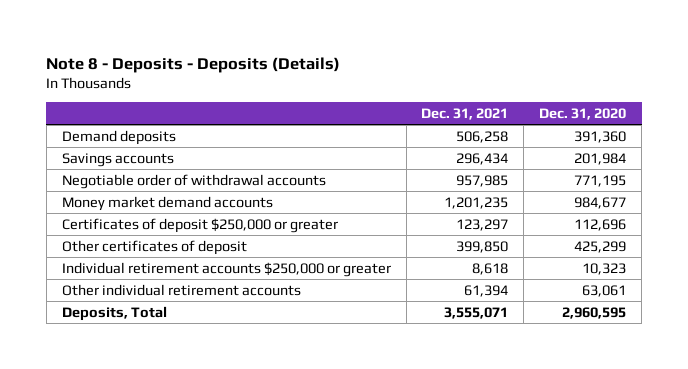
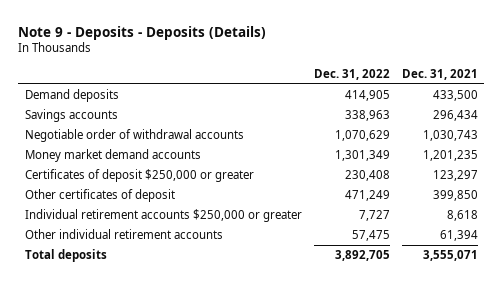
- Note 8 - Deposits - Deposits (Details)
+ Note 9 - Deposits - Deposits (Details)
- | Dec. 31, 2021 | Dec. 31, 2020
+ | Dec. 31, 2022 | Dec. 31, 2021
- Demand deposits | 506,258 | 391,360
+ Demand deposits | 414,905 | 433,500
- Negotiable order of withdrawal accounts | 957,985 | 771,195
+ Negotiable order of withdrawal accounts | 1,070,629 | 1,030,743
- Deposits, Total | 3,555,071 | 2,960,595
+ Total deposits | 3,892,705 | 3,555,071

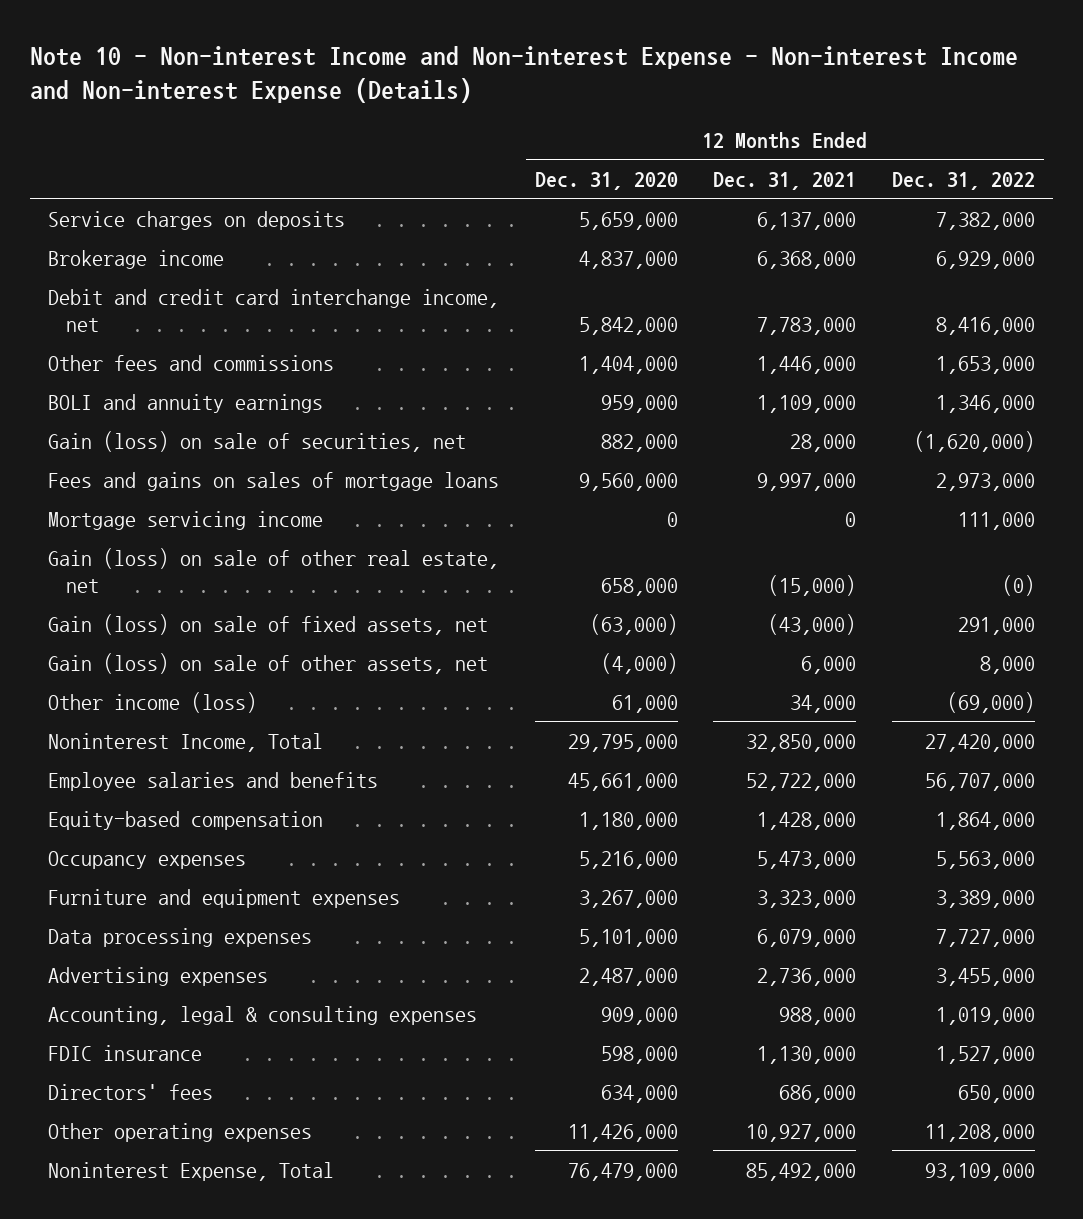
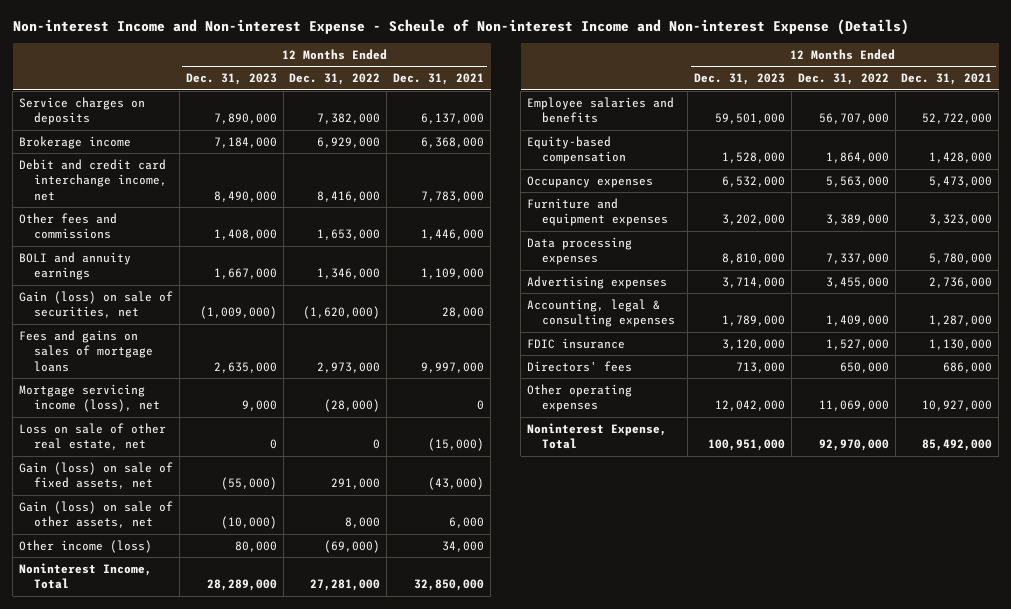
- Note 10 - Non-interest Income and Non-interest Expense - Non-interest Income and Non-interest Expense (Details)
+ Non-interest Income and Non-interest Expense - Scheule of Non-interest Income and Non-interest Expense (Details)
- | 12 Months Ended Dec. 31, 2020 | 12 Months Ended Dec. 31, 2021 | 12 Months Ended Dec. 31, 2022
+ | 12 Months Ended Dec. 31, 2023 | 12 Months Ended Dec. 31, 2022 | 12 Months Ended Dec. 31, 2021
- Mortgage servicing income | 0 | 0 | 111,000
- Gain (loss) on sale of other real estate, net | 658,000 | (15,000) | (0)
+ Mortgage servicing income (loss), net | 9,000 | (28,000) | 0
+ Loss on sale of other real estate, net | 0 | 0 | (15,000)
- Noninterest Income, Total | 29,795,000 | 32,850,000 | 27,420,000
+ Noninterest Income, Total | 28,289,000 | 27,281,000 | 32,850,000
- Data processing expenses | 5,101,000 | 6,079,000 | 7,727,000
+ Data processing expenses | 8,810,000 | 7,337,000 | 5,780,000
- Accounting, legal & consulting expenses | 909,000 | 988,000 | 1,019,000
+ Accounting, legal & consulting expenses | 1,789,000 | 1,409,000 | 1,287,000
- Other operating expenses | 11,426,000 | 10,927,000 | 11,208,000
- Noninterest Expense, Total | 76,479,000 | 85,492,000 | 93,109,000
+ Other operating expenses | 12,042,000 | 11,069,000 | 10,927,000
+ Noninterest Expense, Total | 100,951,000 | 92,970,000 | 85,492,000

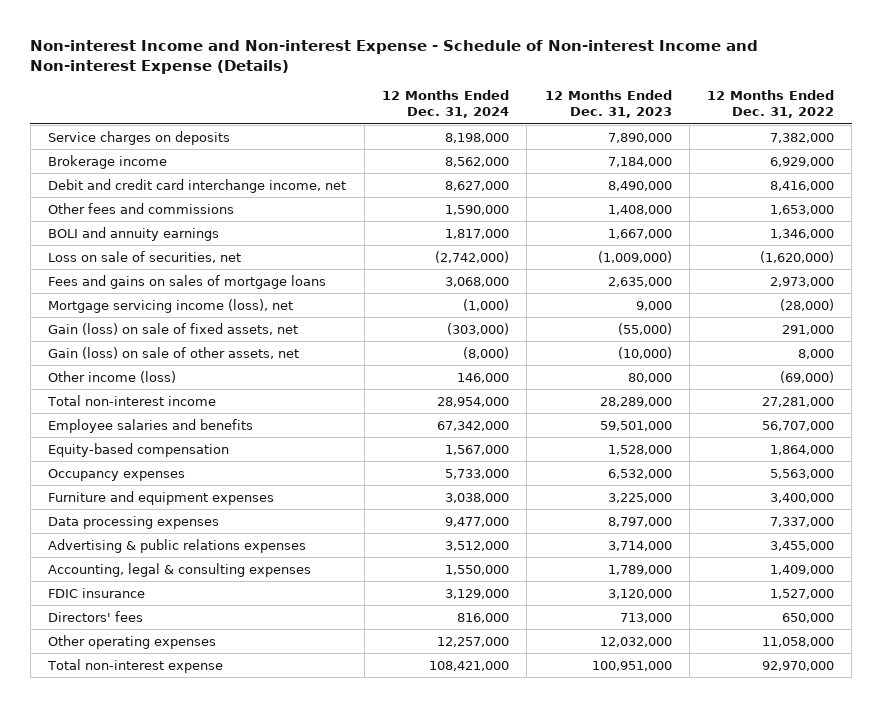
- Non-interest Income and Non-interest Expense - Scheule of Non-interest Income and Non-interest Expense (Details)
+ Non-interest Income and Non-interest Expense - Schedule of Non-interest Income and Non-interest Expense (Details)
- | 12 Months Ended Dec. 31, 2023 | 12 Months Ended Dec. 31, 2022 | 12 Months Ended Dec. 31, 2021
+ | 12 Months Ended Dec. 31, 2024 | 12 Months Ended Dec. 31, 2023 | 12 Months Ended Dec. 31, 2022
- Gain (loss) on sale of securities, net | (1,009,000) | (1,620,000) | 28,000
+ Loss on sale of securities, net | (2,742,000) | (1,009,000) | (1,620,000)
- Loss on sale of other real estate, net | 0 | 0 | (15,000)
- Noninterest Income, Total | 28,289,000 | 27,281,000 | 32,850,000
+ Total non-interest income | 28,954,000 | 28,289,000 | 27,281,000
- Furniture and equipment expenses | 3,202,000 | 3,389,000 | 3,323,000
- Data processing expenses | 8,810,000 | 7,337,000 | 5,780,000
- Advertising expenses | 3,714,000 | 3,455,000 | 2,736,000
+ Furniture and equipment expenses | 3,038,000 | 3,225,000 | 3,400,000
+ Data processing expenses | 9,477,000 | 8,797,000 | 7,337,000
+ Advertising & public relations expenses | 3,512,000 | 3,714,000 | 3,455,000
- Other operating expenses | 12,042,000 | 11,069,000 | 10,927,000
- Noninterest Expense, Total | 100,951,000 | 92,970,000 | 85,492,000
+ Other operating expenses | 12,257,000 | 12,032,000 | 11,058,000
+ Total non-interest expense | 108,421,000 | 100,951,000 | 92,970,000

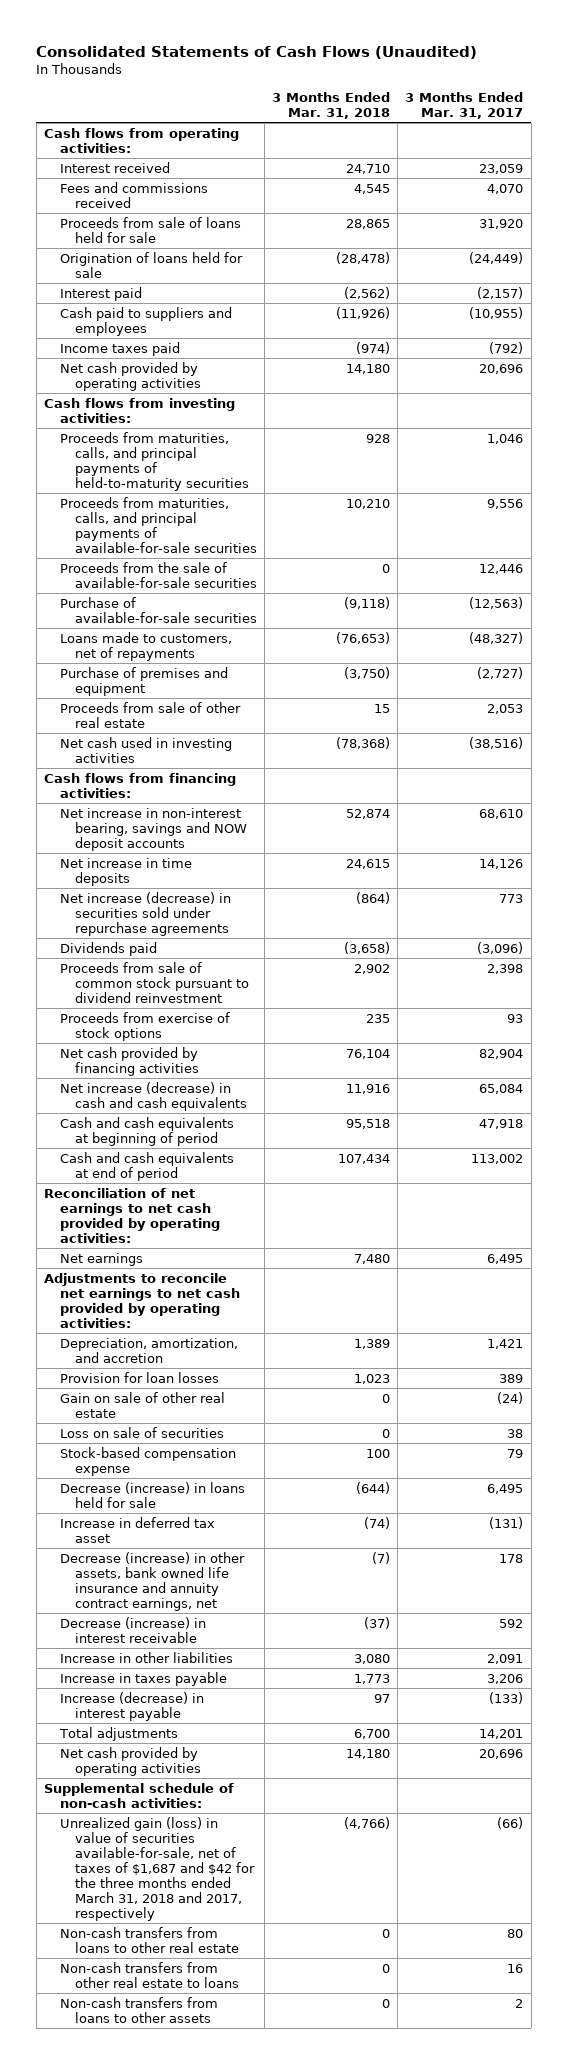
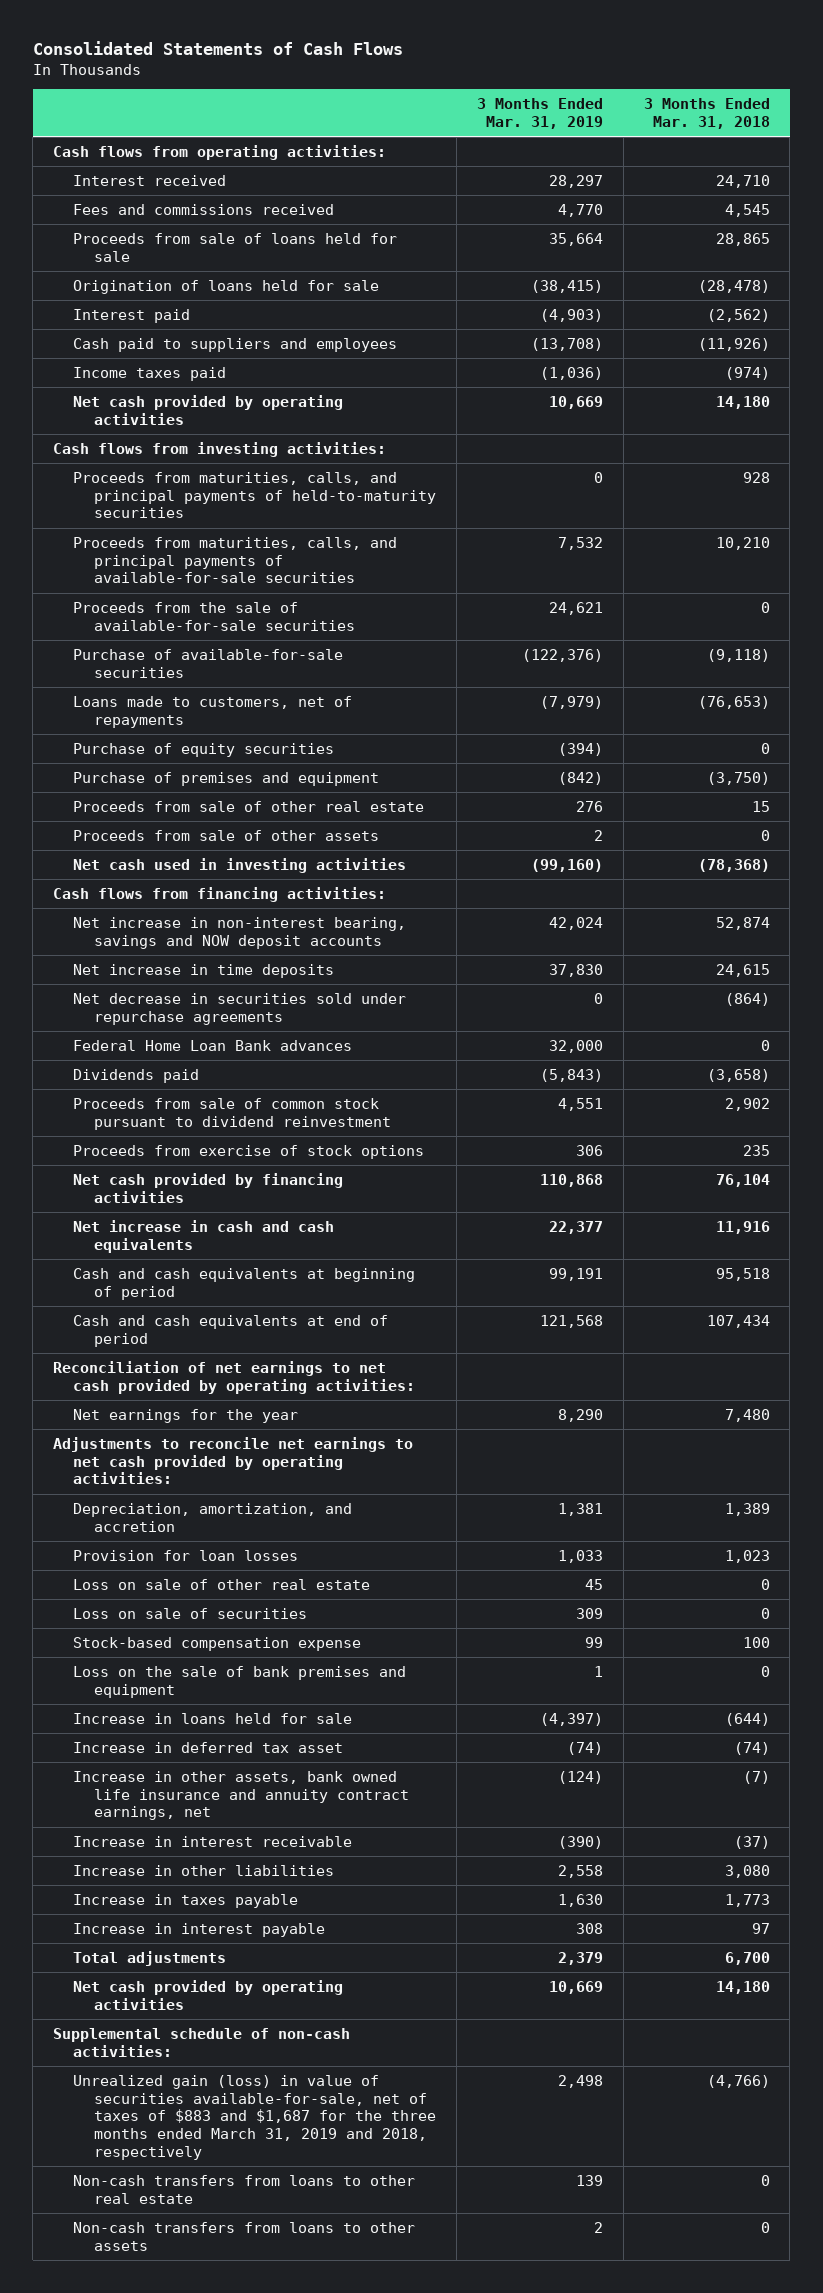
- Consolidated Statements of Cash Flows (Unaudited)
+ Consolidated Statements of Cash Flows
- | 3 Months Ended Mar. 31, 2018 | 3 Months Ended Mar. 31, 2017
+ | 3 Months Ended Mar. 31, 2019 | 3 Months Ended Mar. 31, 2018
+ Purchase of equity securities | (394) | 0
+ Proceeds from sale of other assets | 2 | 0
- Net increase (decrease) in securities sold under repurchase agreements | (864) | 773
+ Net decrease in securities sold under repurchase agreements | 0 | (864)
+ Federal Home Loan Bank advances | 32,000 | 0
- Net increase (decrease) in cash and cash equivalents | 11,916 | 65,084
+ Net increase in cash and cash equivalents | 22,377 | 11,916
- Net earnings | 7,480 | 6,495
+ Net earnings for the year | 8,290 | 7,480
- Gain on sale of other real estate | 0 | (24)
+ Loss on sale of other real estate | 45 | 0
- Decrease (increase) in loans held for sale | (644) | 6,495
+ Loss on the sale of bank premises and equipment | 1 | 0
+ Increase in loans held for sale | (4,397) | (644)
- Decrease (increase) in other assets, bank owned life insurance and annuity contract earnings, net | (7) | 178
- Decrease (increase) in interest receivable | (37) | 592
+ Increase in other assets, bank owned life insurance and annuity contract earnings, net | (124) | (7)
+ Increase in interest receivable | (390) | (37)
- Increase (decrease) in interest payable | 97 | (133)
+ Increase in interest payable | 308 | 97
- Unrealized gain (loss) in value of securities available-for-sale, net of taxes of $1,687 and $42 for the three months ended March 31, 2018 and 2017, respectively | (4,766) | (66)
+ Unrealized gain (loss) in value of securities available-for-sale, net of taxes of $883 and $1,687 for the three months ended March 31, 2019 and 2018, respectively | 2,498 | (4,766)
- Non-cash transfers from other real estate to loans | 0 | 16

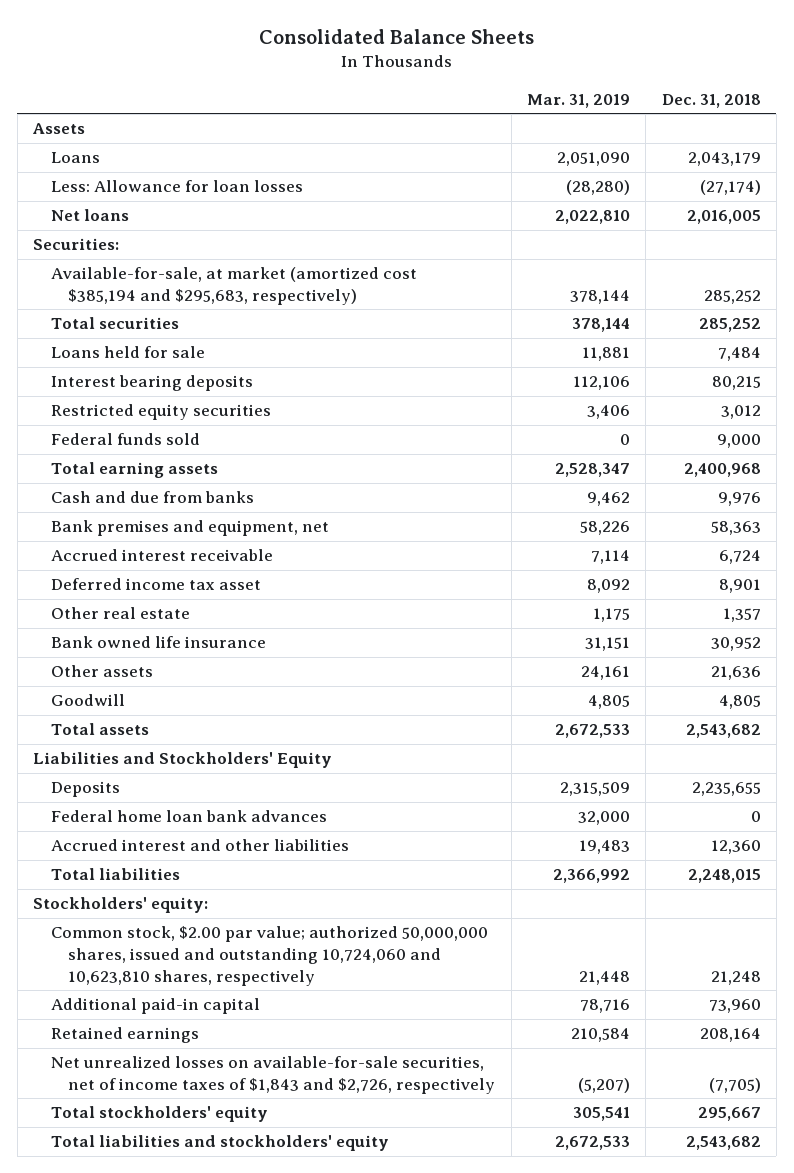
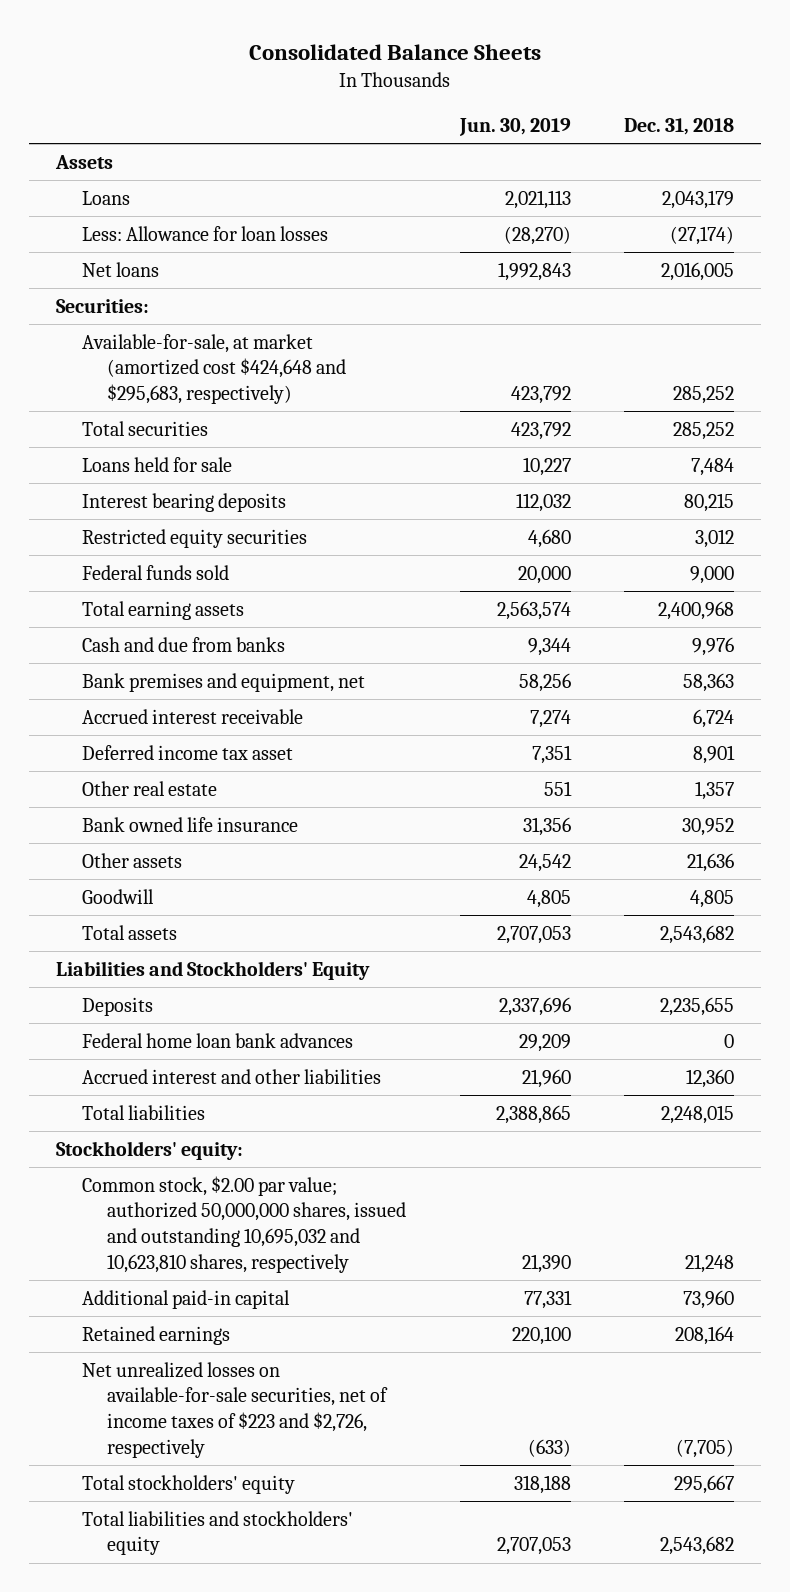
- | Mar. 31, 2019 | Dec. 31, 2018
+ | Jun. 30, 2019 | Dec. 31, 2018
- Available-for-sale, at market (amortized cost $385,194 and $295,683, respectively) | 378,144 | 285,252
+ Available-for-sale, at market (amortized cost $424,648 and $295,683, respectively) | 423,792 | 285,252
- Common stock, $2.00 par value; authorized 50,000,000 shares, issued and outstanding 10,724,060 and 10,623,810 shares, respectively | 21,448 | 21,248
+ Common stock, $2.00 par value; authorized 50,000,000 shares, issued and outstanding 10,695,032 and 10,623,810 shares, respectively | 21,390 | 21,248
- Net unrealized losses on available-for-sale securities, net of income taxes of $1,843 and $2,726, respectively | (5,207) | (7,705)
+ Net unrealized losses on available-for-sale securities, net of income taxes of $223 and $2,726, respectively | (633) | (7,705)

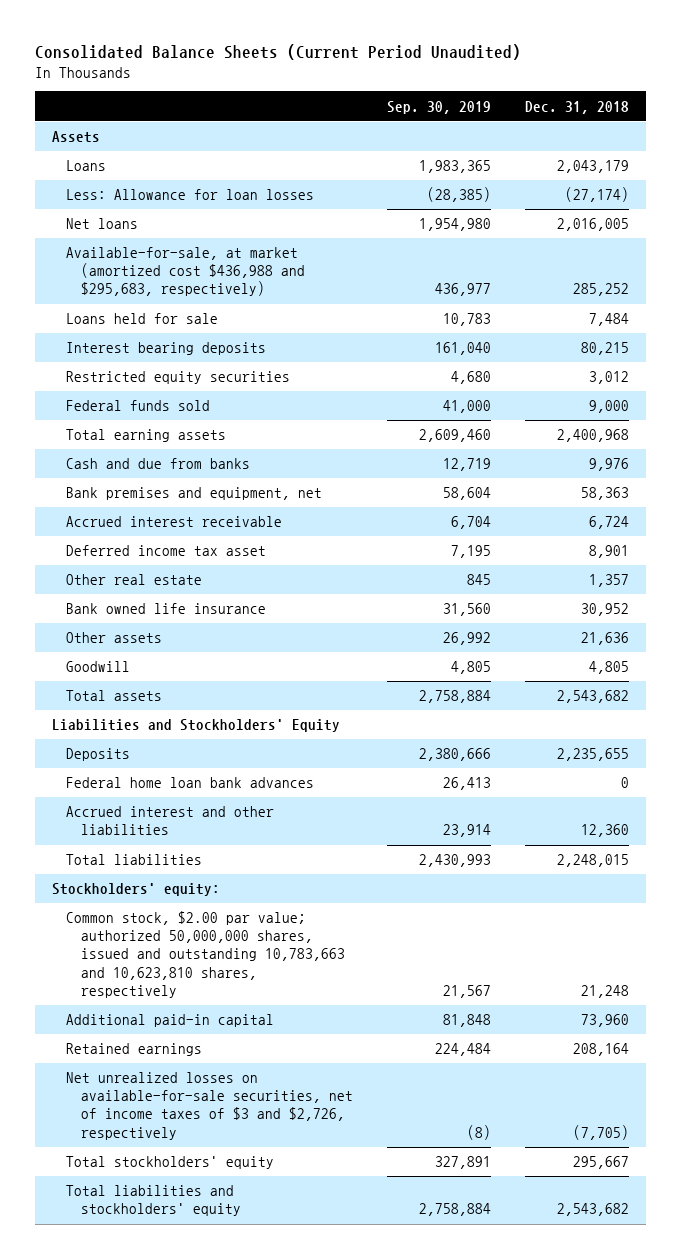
- Consolidated Balance Sheets
+ Consolidated Balance Sheets (Current Period Unaudited)
- | Jun. 30, 2019 | Dec. 31, 2018
+ | Sep. 30, 2019 | Dec. 31, 2018
- Securities:
- Available-for-sale, at market (amortized cost $424,648 and $295,683, respectively) | 423,792 | 285,252
- Total securities | 423,792 | 285,252
+ Available-for-sale, at market (amortized cost $436,988 and $295,683, respectively) | 436,977 | 285,252
- Common stock, $2.00 par value; authorized 50,000,000 shares, issued and outstanding 10,695,032 and 10,623,810 shares, respectively | 21,390 | 21,248
+ Common stock, $2.00 par value; authorized 50,000,000 shares, issued and outstanding 10,783,663 and 10,623,810 shares, respectively | 21,567 | 21,248
- Net unrealized losses on available-for-sale securities, net of income taxes of $223 and $2,726, respectively | (633) | (7,705)
+ Net unrealized losses on available-for-sale securities, net of income taxes of $3 and $2,726, respectively | (8) | (7,705)

